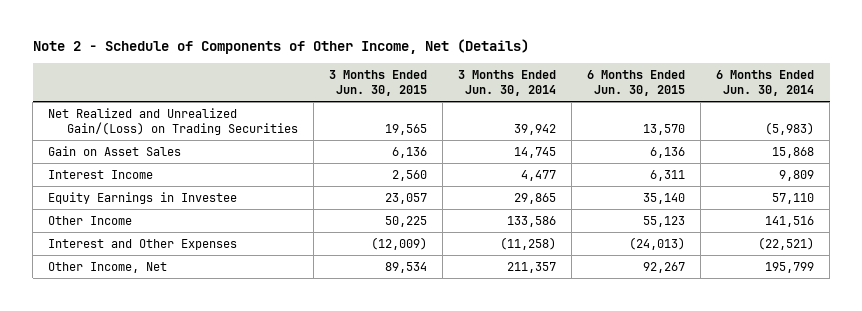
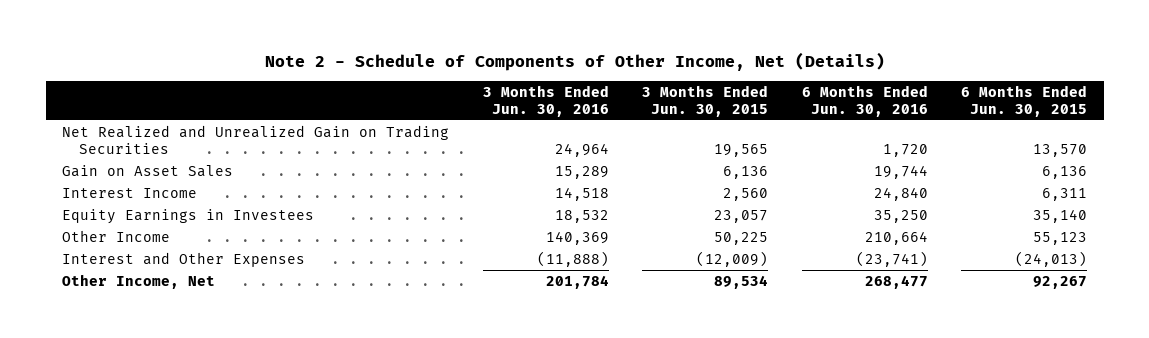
- | 3 Months Ended Jun. 30, 2015 | 3 Months Ended Jun. 30, 2014 | 6 Months Ended Jun. 30, 2015 | 6 Months Ended Jun. 30, 2014
+ | 3 Months Ended Jun. 30, 2016 | 3 Months Ended Jun. 30, 2015 | 6 Months Ended Jun. 30, 2016 | 6 Months Ended Jun. 30, 2015
- Net Realized and Unrealized Gain/(Loss) on Trading Securities | 19,565 | 39,942 | 13,570 | (5,983)
+ Net Realized and Unrealized Gain on Trading Securities | 24,964 | 19,565 | 1,720 | 13,570
- Equity Earnings in Investee | 23,057 | 29,865 | 35,140 | 57,110
+ Equity Earnings in Investees | 18,532 | 23,057 | 35,250 | 35,140

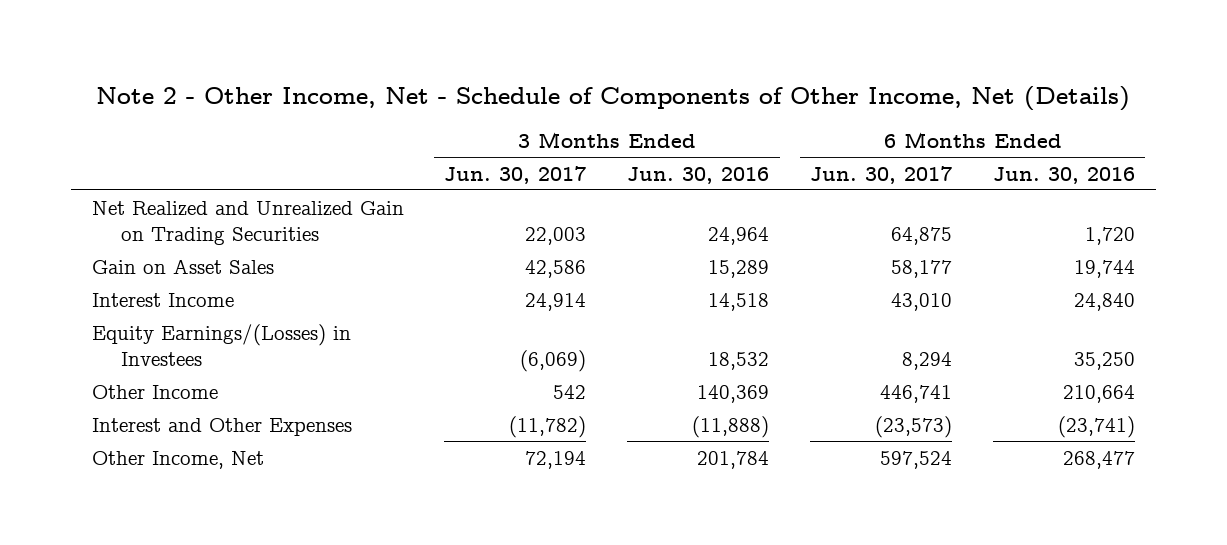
- Note 2 - Schedule of Components of Other Income, Net (Details)
+ Note 2 - Other Income, Net - Schedule of Components of Other Income, Net (Details)
- | 3 Months Ended Jun. 30, 2016 | 3 Months Ended Jun. 30, 2015 | 6 Months Ended Jun. 30, 2016 | 6 Months Ended Jun. 30, 2015
+ | 3 Months Ended Jun. 30, 2017 | 3 Months Ended Jun. 30, 2016 | 6 Months Ended Jun. 30, 2017 | 6 Months Ended Jun. 30, 2016
- Equity Earnings in Investees | 18,532 | 23,057 | 35,250 | 35,140
+ Equity Earnings/(Losses) in Investees | (6,069) | 18,532 | 8,294 | 35,250

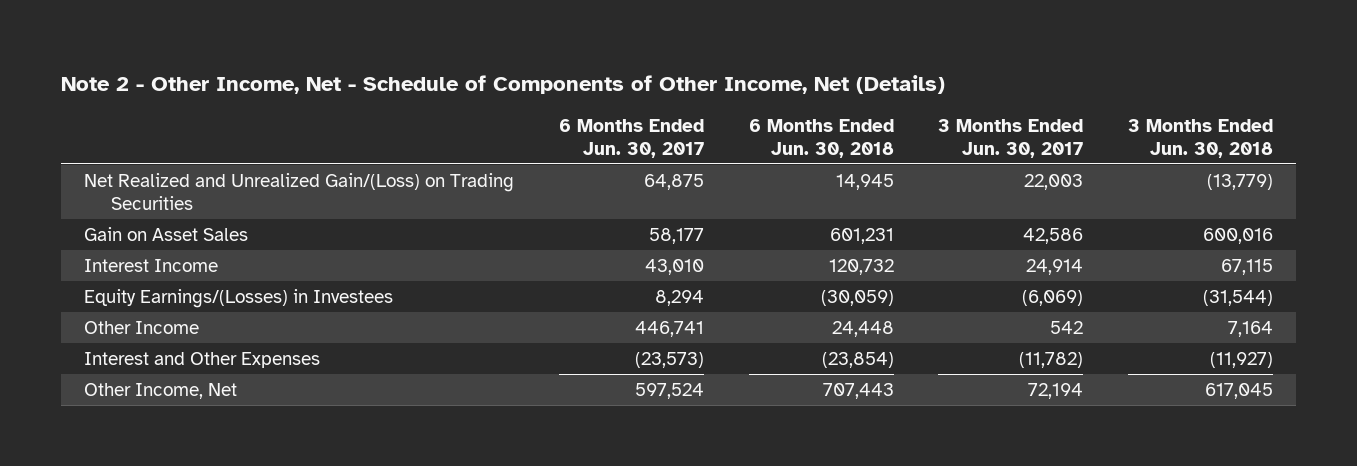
- | 3 Months Ended Jun. 30, 2017 | 3 Months Ended Jun. 30, 2016 | 6 Months Ended Jun. 30, 2017 | 6 Months Ended Jun. 30, 2016
+ | 6 Months Ended Jun. 30, 2017 | 6 Months Ended Jun. 30, 2018 | 3 Months Ended Jun. 30, 2017 | 3 Months Ended Jun. 30, 2018
- Net Realized and Unrealized Gain on Trading Securities | 22,003 | 24,964 | 64,875 | 1,720
+ Net Realized and Unrealized Gain/(Loss) on Trading Securities | 64,875 | 14,945 | 22,003 | (13,779)

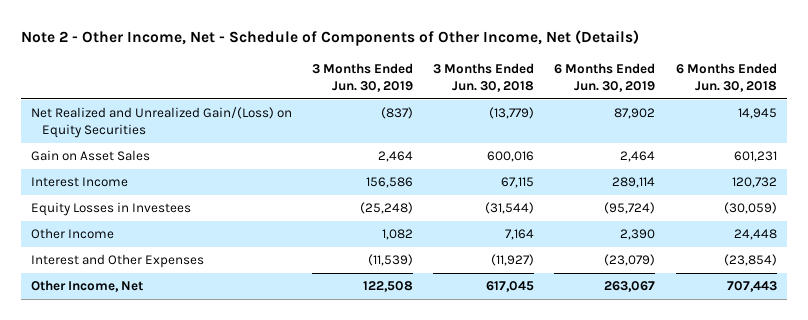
- | 6 Months Ended Jun. 30, 2017 | 6 Months Ended Jun. 30, 2018 | 3 Months Ended Jun. 30, 2017 | 3 Months Ended Jun. 30, 2018
+ | 3 Months Ended Jun. 30, 2019 | 3 Months Ended Jun. 30, 2018 | 6 Months Ended Jun. 30, 2019 | 6 Months Ended Jun. 30, 2018
- Net Realized and Unrealized Gain/(Loss) on Trading Securities | 64,875 | 14,945 | 22,003 | (13,779)
+ Net Realized and Unrealized Gain/(Loss) on Equity Securities | (837) | (13,779) | 87,902 | 14,945
- Equity Earnings/(Losses) in Investees | 8,294 | (30,059) | (6,069) | (31,544)
+ Equity Losses in Investees | (25,248) | (31,544) | (95,724) | (30,059)

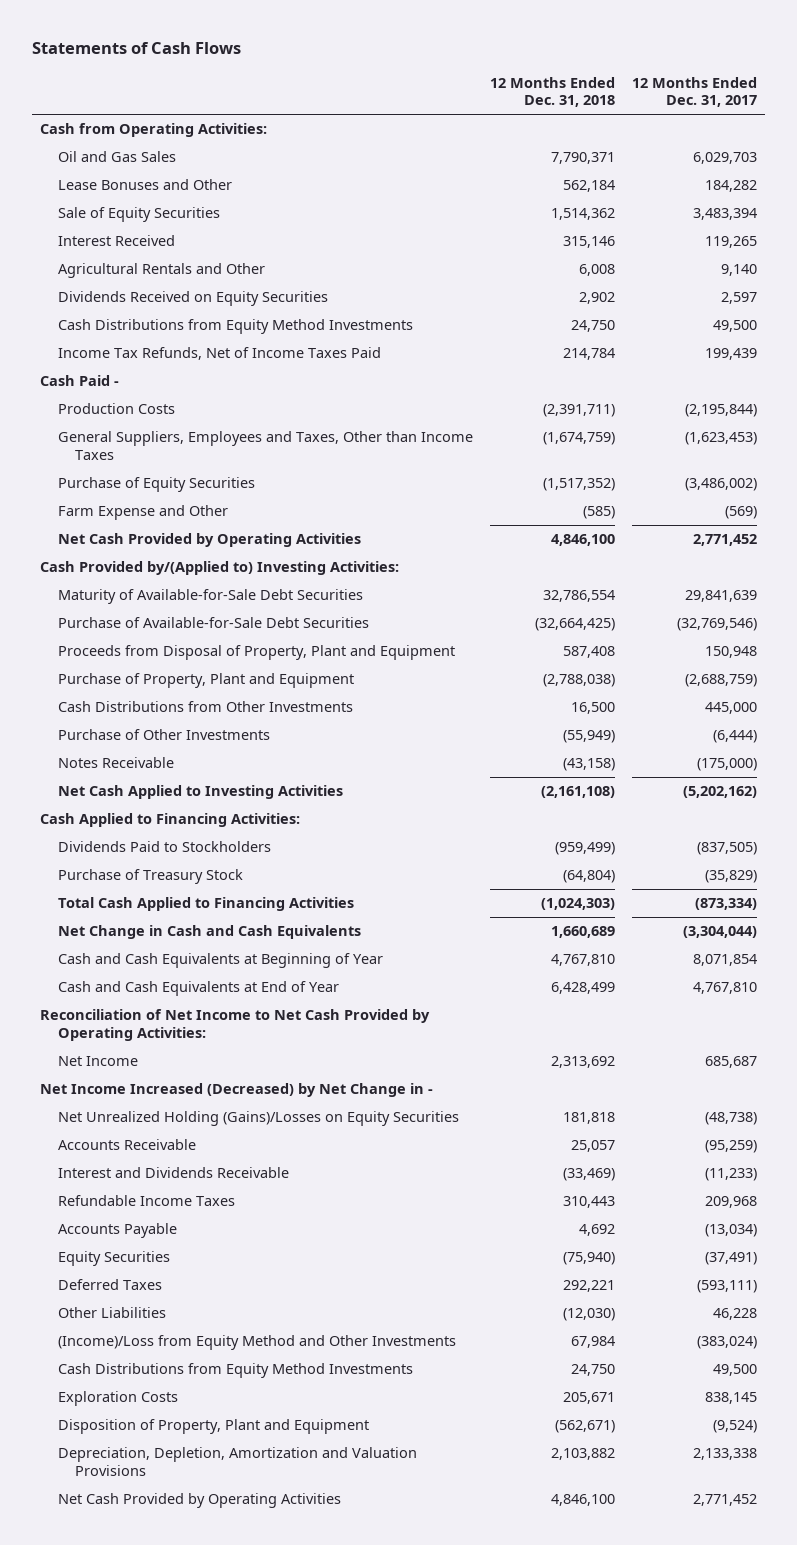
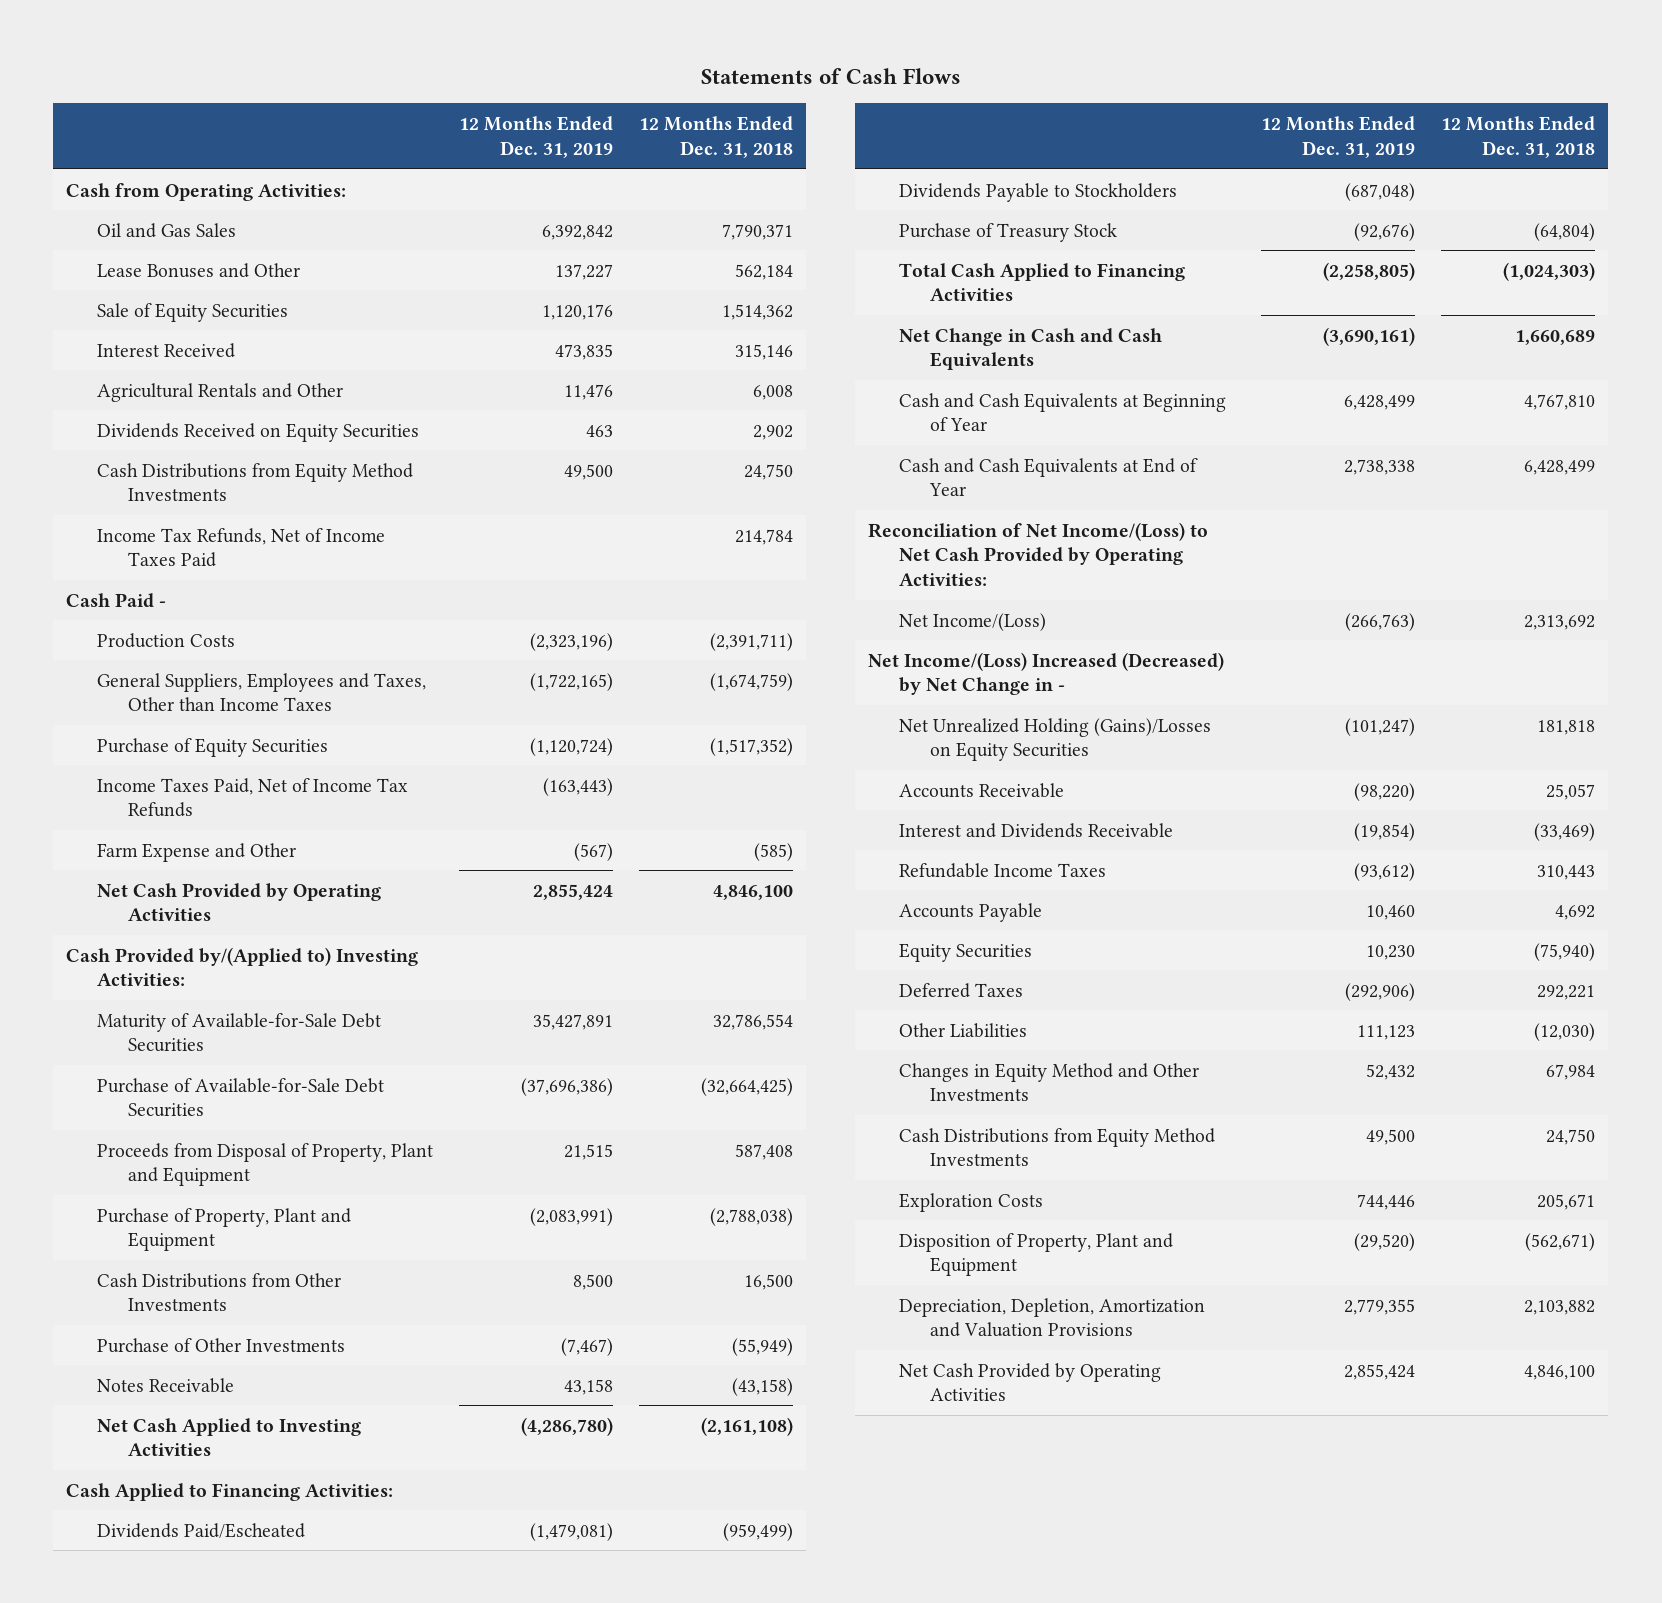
- | 12 Months Ended Dec. 31, 2018 | 12 Months Ended Dec. 31, 2017
+ | 12 Months Ended Dec. 31, 2019 | 12 Months Ended Dec. 31, 2018
+ Income Taxes Paid, Net of Income Tax Refunds | (163,443) |
- Dividends Paid to Stockholders | (959,499) | (837,505)
+ Dividends Paid/Escheated | (1,479,081) | (959,499)
+ Dividends Payable to Stockholders | (687,048) |
- Reconciliation of Net Income to Net Cash Provided by Operating Activities:
- Net Income | 2,313,692 | 685,687
- Net Income Increased (Decreased) by Net Change in -
+ Reconciliation of Net Income/(Loss) to Net Cash Provided by Operating Activities:
+ Net Income/(Loss) | (266,763) | 2,313,692
+ Net Income/(Loss) Increased (Decreased) by Net Change in -
- (Income)/Loss from Equity Method and Other Investments | 67,984 | (383,024)
+ Changes in Equity Method and Other Investments | 52,432 | 67,984

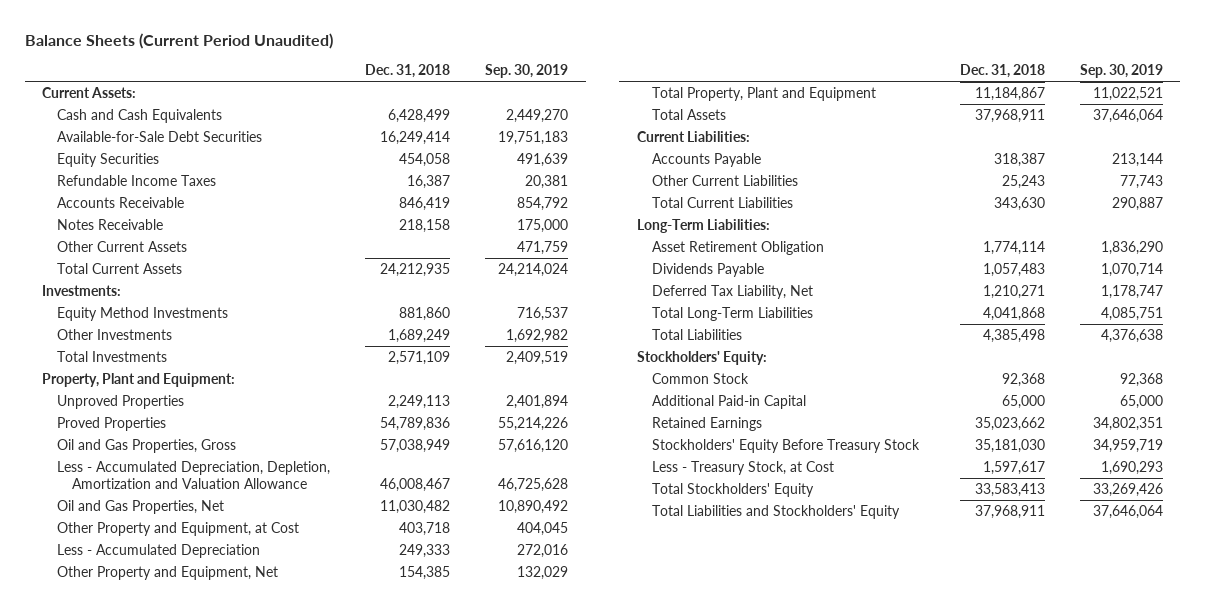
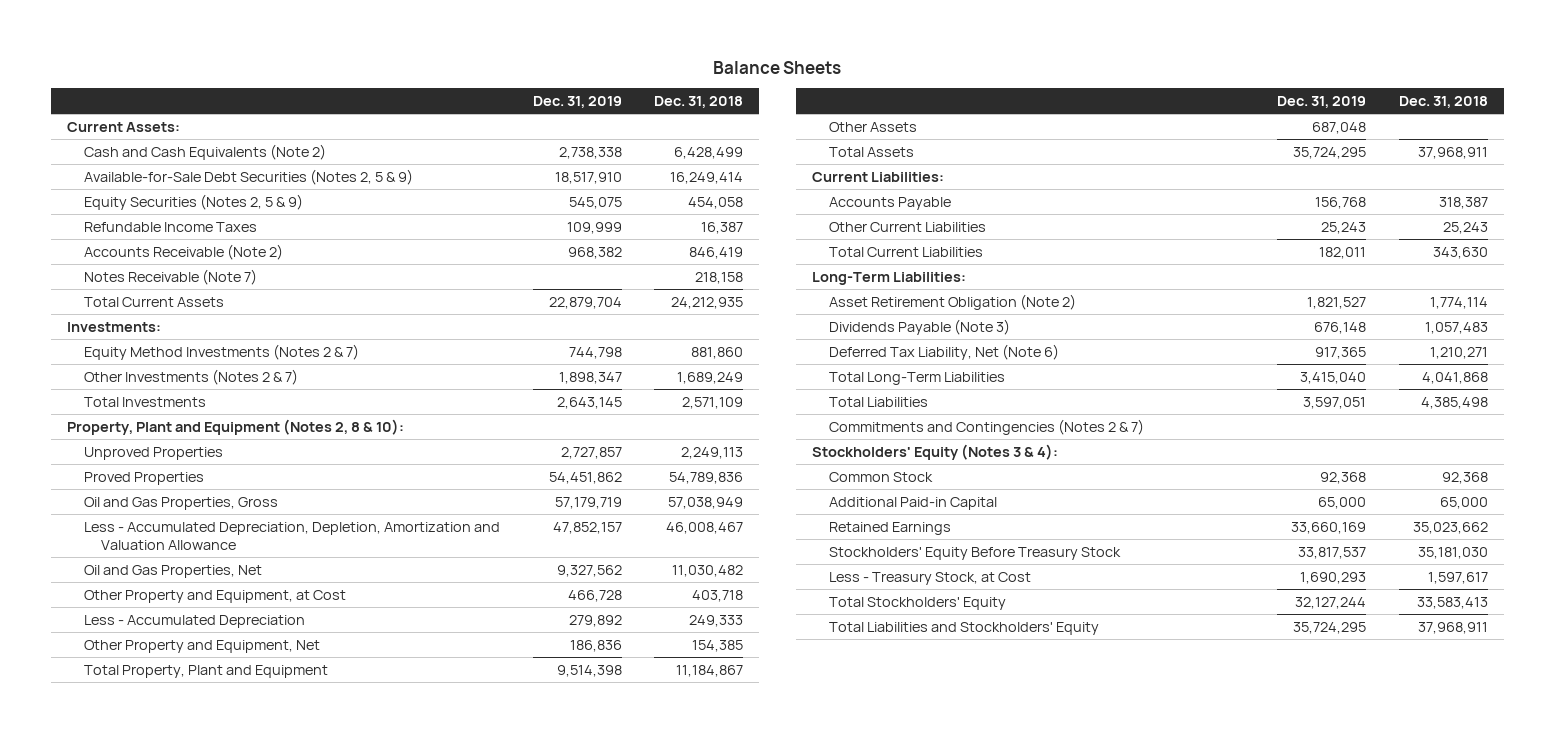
- Balance Sheets (Current Period Unaudited)
+ Balance Sheets
- | Dec. 31, 2018 | Sep. 30, 2019
+ | Dec. 31, 2019 | Dec. 31, 2018
- Cash and Cash Equivalents | 6,428,499 | 2,449,270
- Available-for-Sale Debt Securities | 16,249,414 | 19,751,183
- Equity Securities | 454,058 | 491,639
+ Cash and Cash Equivalents (Note 2) | 2,738,338 | 6,428,499
+ Available-for-Sale Debt Securities (Notes 2, 5 & 9) | 18,517,910 | 16,249,414
+ Equity Securities (Notes 2, 5 & 9) | 545,075 | 454,058
- Accounts Receivable | 846,419 | 854,792
- Notes Receivable | 218,158 | 175,000
- Other Current Assets | | 471,759
+ Accounts Receivable (Note 2) | 968,382 | 846,419
+ Notes Receivable (Note 7) | | 218,158
- Equity Method Investments | 881,860 | 716,537
- Other Investments | 1,689,249 | 1,692,982
+ Equity Method Investments (Notes 2 & 7) | 744,798 | 881,860
+ Other Investments (Notes 2 & 7) | 1,898,347 | 1,689,249
- Property, Plant and Equipment:
+ Property, Plant and Equipment (Notes 2, 8 & 10):
+ Other Assets | 687,048 |
- Asset Retirement Obligation | 1,774,114 | 1,836,290
- Dividends Payable | 1,057,483 | 1,070,714
- Deferred Tax Liability, Net | 1,210,271 | 1,178,747
+ Asset Retirement Obligation (Note 2) | 1,821,527 | 1,774,114
+ Dividends Payable (Note 3) | 676,148 | 1,057,483
+ Deferred Tax Liability, Net (Note 6) | 917,365 | 1,210,271
- Stockholders' Equity:
+ Commitments and Contingencies (Notes 2 & 7)
+ Stockholders' Equity (Notes 3 & 4):

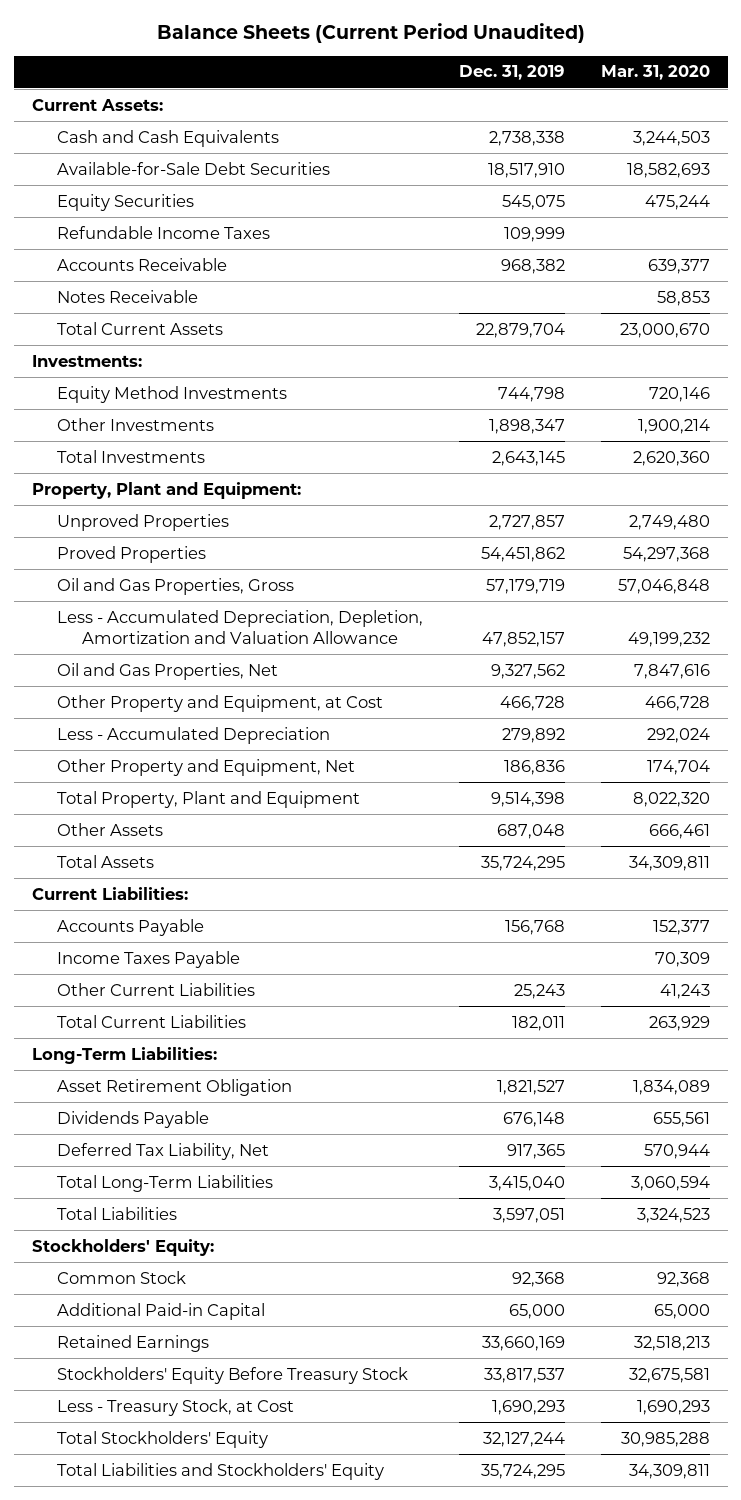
- Balance Sheets
+ Balance Sheets (Current Period Unaudited)
- | Dec. 31, 2019 | Dec. 31, 2018
+ | Dec. 31, 2019 | Mar. 31, 2020
- Cash and Cash Equivalents (Note 2) | 2,738,338 | 6,428,499
- Available-for-Sale Debt Securities (Notes 2, 5 & 9) | 18,517,910 | 16,249,414
- Equity Securities (Notes 2, 5 & 9) | 545,075 | 454,058
+ Cash and Cash Equivalents | 2,738,338 | 3,244,503
+ Available-for-Sale Debt Securities | 18,517,910 | 18,582,693
+ Equity Securities | 545,075 | 475,244
- Accounts Receivable (Note 2) | 968,382 | 846,419
- Notes Receivable (Note 7) | | 218,158
+ Accounts Receivable | 968,382 | 639,377
+ Notes Receivable | | 58,853
- Equity Method Investments (Notes 2 & 7) | 744,798 | 881,860
- Other Investments (Notes 2 & 7) | 1,898,347 | 1,689,249
+ Equity Method Investments | 744,798 | 720,146
+ Other Investments | 1,898,347 | 1,900,214
- Property, Plant and Equipment (Notes 2, 8 & 10):
+ Property, Plant and Equipment:
+ Income Taxes Payable | | 70,309
- Asset Retirement Obligation (Note 2) | 1,821,527 | 1,774,114
- Dividends Payable (Note 3) | 676,148 | 1,057,483
- Deferred Tax Liability, Net (Note 6) | 917,365 | 1,210,271
+ Asset Retirement Obligation | 1,821,527 | 1,834,089
+ Dividends Payable | 676,148 | 655,561
+ Deferred Tax Liability, Net | 917,365 | 570,944
- Commitments and Contingencies (Notes 2 & 7)
- Stockholders' Equity (Notes 3 & 4):
+ Stockholders' Equity:

